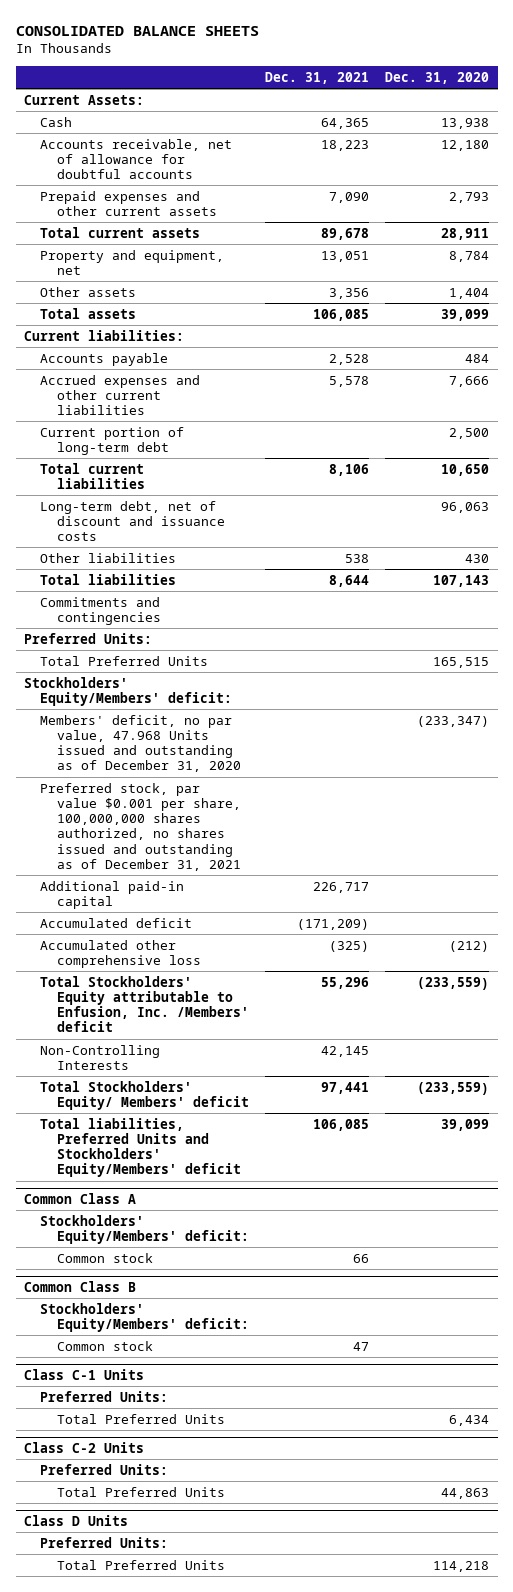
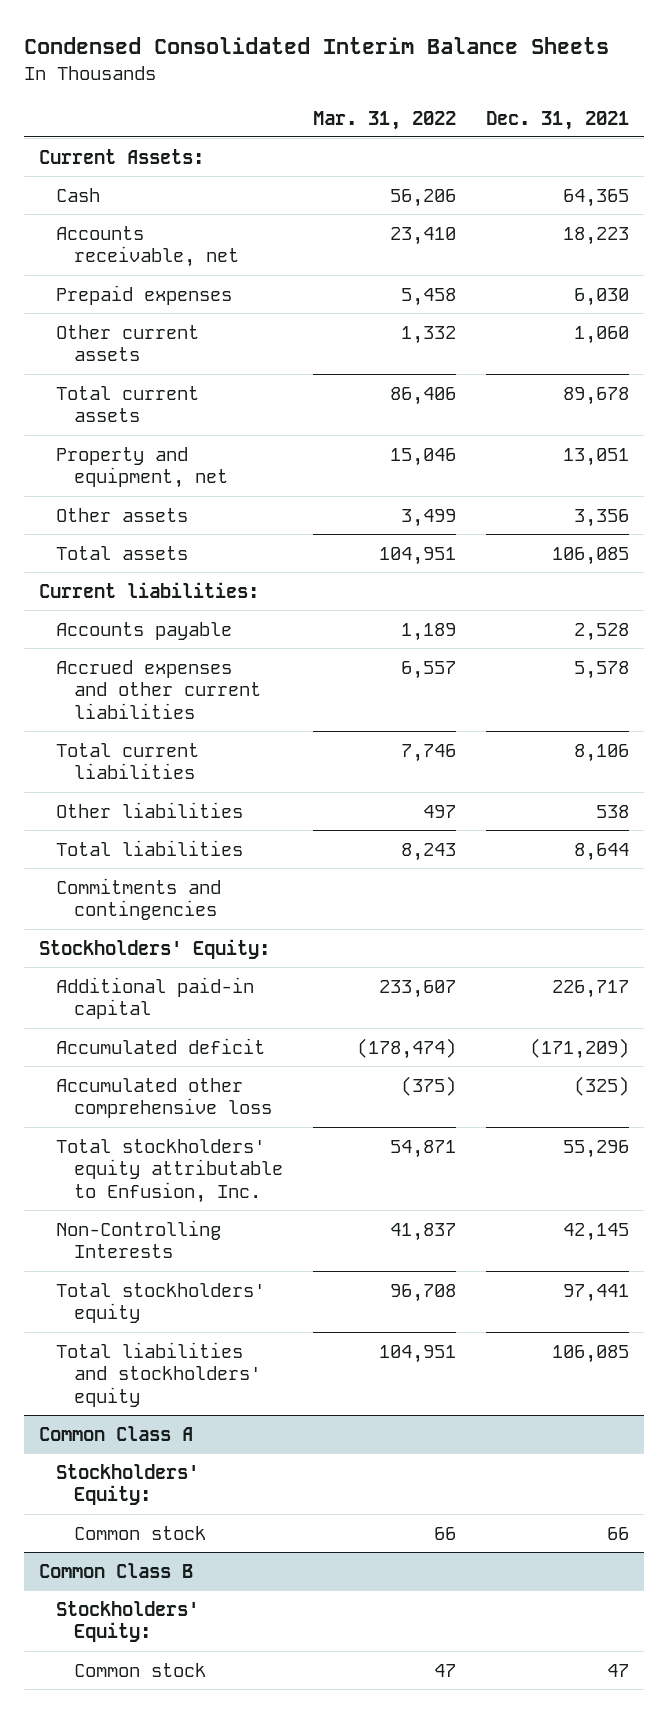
- CONSOLIDATED BALANCE SHEETS
+ Condensed Consolidated Interim Balance Sheets
- | Dec. 31, 2021 | Dec. 31, 2020
+ | Mar. 31, 2022 | Dec. 31, 2021
- Accounts receivable, net of allowance for doubtful accounts | 18,223 | 12,180
- Prepaid expenses and other current assets | 7,090 | 2,793
+ Accounts receivable, net | 23,410 | 18,223
+ Prepaid expenses | 5,458 | 6,030
+ Other current assets | 1,332 | 1,060
- Current portion of long-term debt | | 2,500
- Long-term debt, net of discount and issuance costs | | 96,063
- Preferred Units:
- Total Preferred Units | | 165,515
- Stockholders' Equity/Members' deficit:
- Members' deficit, no par value, 47.968 Units issued and outstanding as of December 31, 2020 | | (233,347)
- Preferred stock, par value $0.001 per share, 100,000,000 shares authorized, no shares issued and outstanding as of December 31, 2021
+ Stockholders' Equity:
- Total Stockholders' Equity attributable to Enfusion, Inc. /Members' deficit | 55,296 | (233,559)
+ Total stockholders' equity attributable to Enfusion, Inc. | 54,871 | 55,296
- Total Stockholders' Equity/ Members' deficit | 97,441 | (233,559)
- Total liabilities, Preferred Units and Stockholders' Equity/Members' deficit | 106,085 | 39,099
+ Total stockholders' equity | 96,708 | 97,441
+ Total liabilities and stockholders' equity | 104,951 | 106,085
@ Common Class A
- Stockholders' Equity/Members' deficit:
+ Stockholders' Equity:
@ Common Class B
- Stockholders' Equity/Members' deficit:
+ Stockholders' Equity:
- Class C-1 Units
- Preferred Units:
- Total Preferred Units | | 6,434
- Class C-2 Units
- Preferred Units:
- Total Preferred Units | | 44,863
- Class D Units
- Preferred Units:
- Total Preferred Units | | 114,218

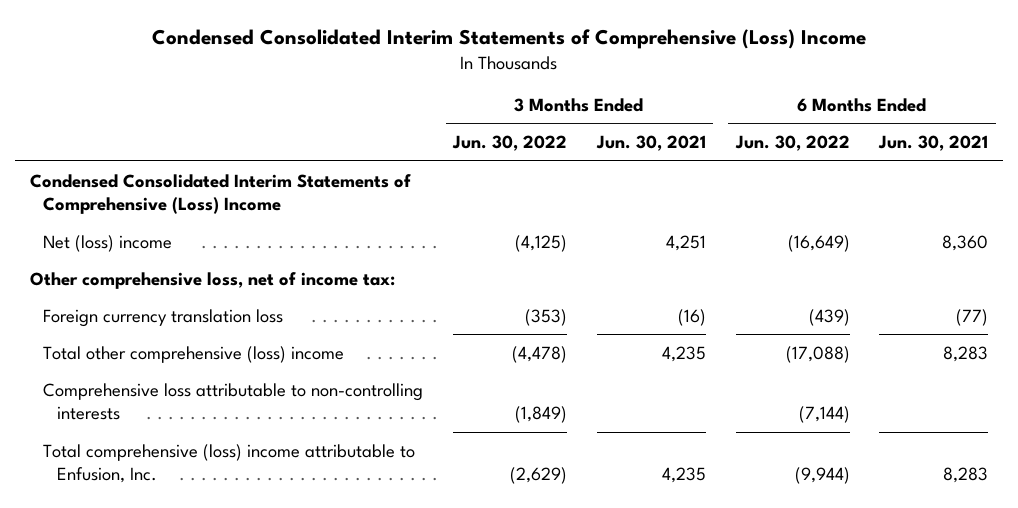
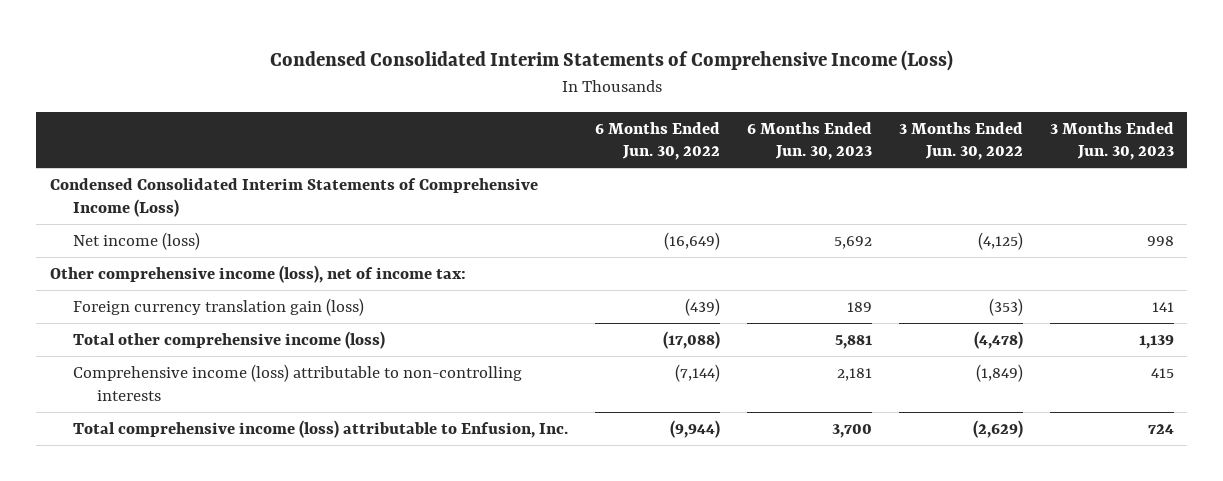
- Condensed Consolidated Interim Statements of Comprehensive (Loss) Income
+ Condensed Consolidated Interim Statements of Comprehensive Income (Loss)
- | 3 Months Ended Jun. 30, 2022 | 3 Months Ended Jun. 30, 2021 | 6 Months Ended Jun. 30, 2022 | 6 Months Ended Jun. 30, 2021
+ | 6 Months Ended Jun. 30, 2022 | 6 Months Ended Jun. 30, 2023 | 3 Months Ended Jun. 30, 2022 | 3 Months Ended Jun. 30, 2023
- Condensed Consolidated Interim Statements of Comprehensive (Loss) Income
- Net (loss) income | (4,125) | 4,251 | (16,649) | 8,360
- Other comprehensive loss, net of income tax:
- Foreign currency translation loss | (353) | (16) | (439) | (77)
- Total other comprehensive (loss) income | (4,478) | 4,235 | (17,088) | 8,283
- Comprehensive loss attributable to non-controlling interests | (1,849) | | (7,144) |
- Total comprehensive (loss) income attributable to Enfusion, Inc. | (2,629) | 4,235 | (9,944) | 8,283
+ Condensed Consolidated Interim Statements of Comprehensive Income (Loss)
+ Net income (loss) | (16,649) | 5,692 | (4,125) | 998
+ Other comprehensive income (loss), net of income tax:
+ Foreign currency translation gain (loss) | (439) | 189 | (353) | 141
+ Total other comprehensive income (loss) | (17,088) | 5,881 | (4,478) | 1,139
+ Comprehensive income (loss) attributable to non-controlling interests | (7,144) | 2,181 | (1,849) | 415
+ Total comprehensive income (loss) attributable to Enfusion, Inc. | (9,944) | 3,700 | (2,629) | 724

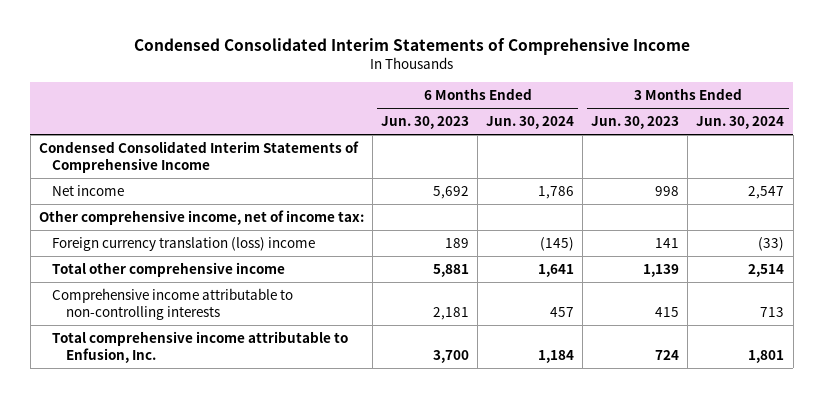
- Condensed Consolidated Interim Statements of Comprehensive Income (Loss)
+ Condensed Consolidated Interim Statements of Comprehensive Income
- | 6 Months Ended Jun. 30, 2022 | 6 Months Ended Jun. 30, 2023 | 3 Months Ended Jun. 30, 2022 | 3 Months Ended Jun. 30, 2023
+ | 6 Months Ended Jun. 30, 2023 | 6 Months Ended Jun. 30, 2024 | 3 Months Ended Jun. 30, 2023 | 3 Months Ended Jun. 30, 2024
- Condensed Consolidated Interim Statements of Comprehensive Income (Loss)
- Net income (loss) | (16,649) | 5,692 | (4,125) | 998
- Other comprehensive income (loss), net of income tax:
- Foreign currency translation gain (loss) | (439) | 189 | (353) | 141
- Total other comprehensive income (loss) | (17,088) | 5,881 | (4,478) | 1,139
- Comprehensive income (loss) attributable to non-controlling interests | (7,144) | 2,181 | (1,849) | 415
- Total comprehensive income (loss) attributable to Enfusion, Inc. | (9,944) | 3,700 | (2,629) | 724
+ Condensed Consolidated Interim Statements of Comprehensive Income
+ Net income | 5,692 | 1,786 | 998 | 2,547
+ Other comprehensive income, net of income tax:
+ Foreign currency translation (loss) income | 189 | (145) | 141 | (33)
+ Total other comprehensive income | 5,881 | 1,641 | 1,139 | 2,514
+ Comprehensive income attributable to non-controlling interests | 2,181 | 457 | 415 | 713
+ Total comprehensive income attributable to Enfusion, Inc. | 3,700 | 1,184 | 724 | 1,801

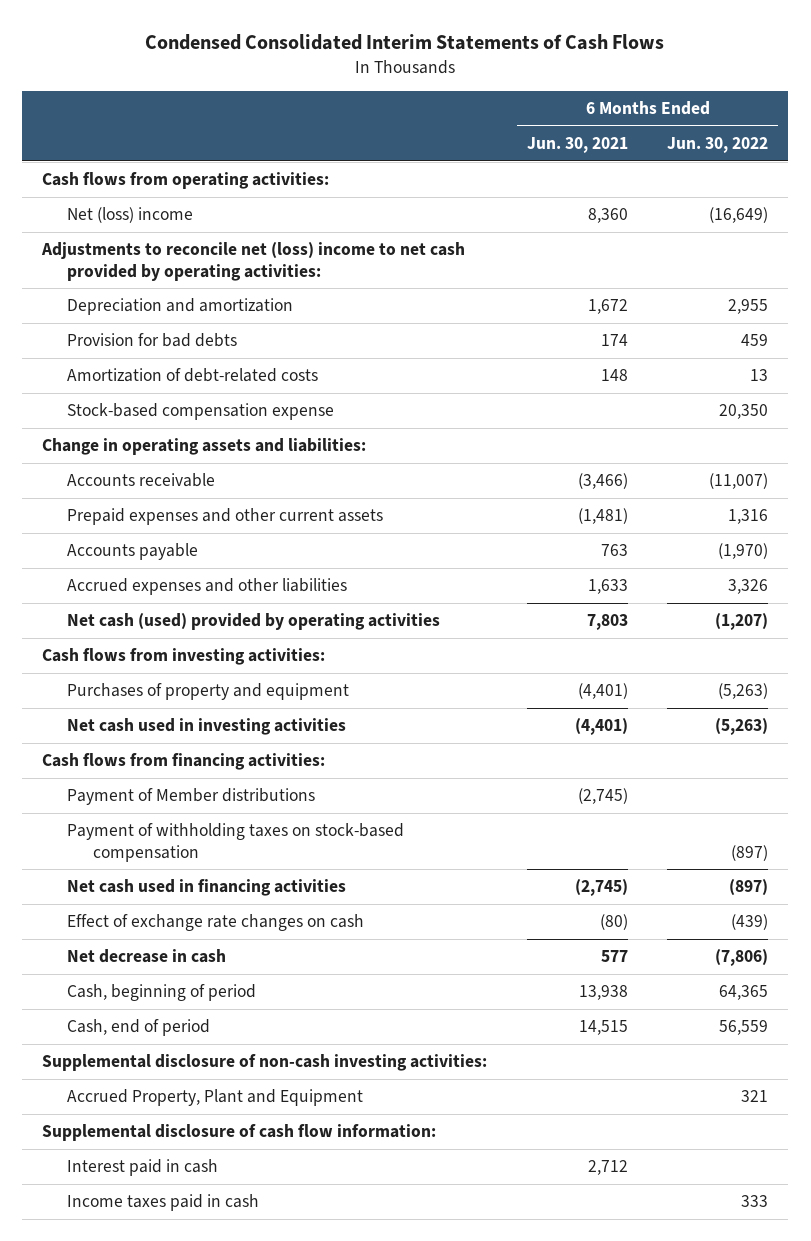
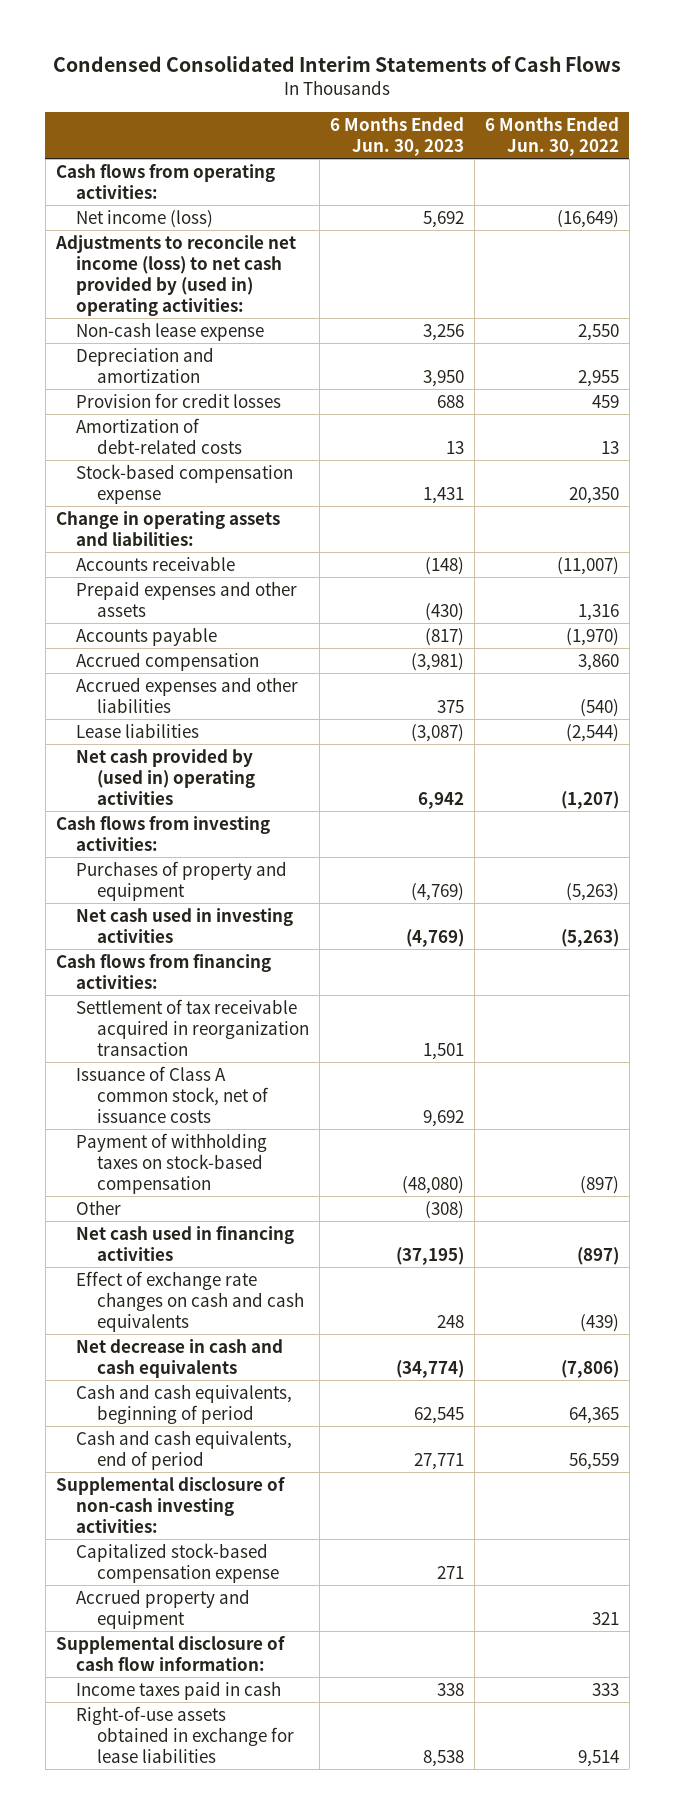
- | 6 Months Ended Jun. 30, 2021 | 6 Months Ended Jun. 30, 2022
+ | 6 Months Ended Jun. 30, 2023 | 6 Months Ended Jun. 30, 2022
- Net (loss) income | 8,360 | (16,649)
- Adjustments to reconcile net (loss) income to net cash provided by operating activities:
+ Net income (loss) | 5,692 | (16,649)
+ Adjustments to reconcile net income (loss) to net cash provided by (used in) operating activities:
+ Non-cash lease expense | 3,256 | 2,550
- Provision for bad debts | 174 | 459
+ Provision for credit losses | 688 | 459
- Prepaid expenses and other current assets | (1,481) | 1,316
+ Prepaid expenses and other assets | (430) | 1,316
- Accrued expenses and other liabilities | 1,633 | 3,326
- Net cash (used) provided by operating activities | 7,803 | (1,207)
+ Accrued compensation | (3,981) | 3,860
+ Accrued expenses and other liabilities | 375 | (540)
+ Lease liabilities | (3,087) | (2,544)
+ Net cash provided by (used in) operating activities | 6,942 | (1,207)
- Payment of Member distributions | (2,745) |
+ Settlement of tax receivable acquired in reorganization transaction | 1,501 |
+ Issuance of Class A common stock, net of issuance costs | 9,692 |
+ Other | (308) |
- Effect of exchange rate changes on cash | (80) | (439)
- Net decrease in cash | 577 | (7,806)
- Cash, beginning of period | 13,938 | 64,365
- Cash, end of period | 14,515 | 56,559
+ Effect of exchange rate changes on cash and cash equivalents | 248 | (439)
+ Net decrease in cash and cash equivalents | (34,774) | (7,806)
+ Cash and cash equivalents, beginning of period | 62,545 | 64,365
+ Cash and cash equivalents, end of period | 27,771 | 56,559
- Accrued Property, Plant and Equipment | | 321
+ Capitalized stock-based compensation expense | 271 |
+ Accrued property and equipment | | 321
- Interest paid in cash | 2,712 |
+ Right-of-use assets obtained in exchange for lease liabilities | 8,538 | 9,514

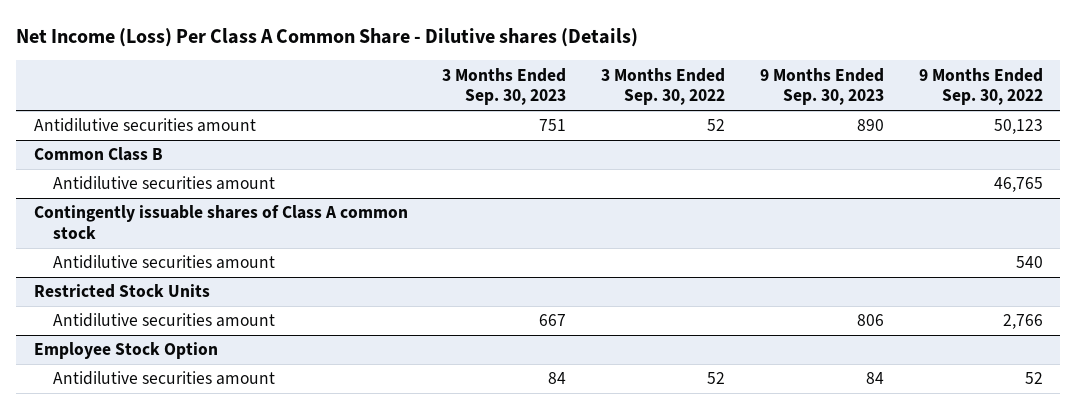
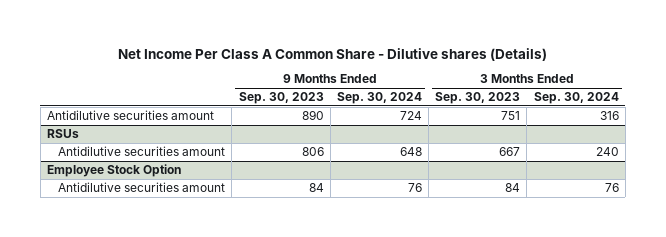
- Net Income (Loss) Per Class A Common Share - Dilutive shares (Details)
+ Net Income Per Class A Common Share - Dilutive shares (Details)
- | 3 Months Ended Sep. 30, 2023 | 3 Months Ended Sep. 30, 2022 | 9 Months Ended Sep. 30, 2023 | 9 Months Ended Sep. 30, 2022
+ | 9 Months Ended Sep. 30, 2023 | 9 Months Ended Sep. 30, 2024 | 3 Months Ended Sep. 30, 2023 | 3 Months Ended Sep. 30, 2024
- Common Class B
- Antidilutive securities amount | | | | 46,765
- Contingently issuable shares of Class A common stock
- Antidilutive securities amount | | | | 540
- Restricted Stock Units
+ RSUs

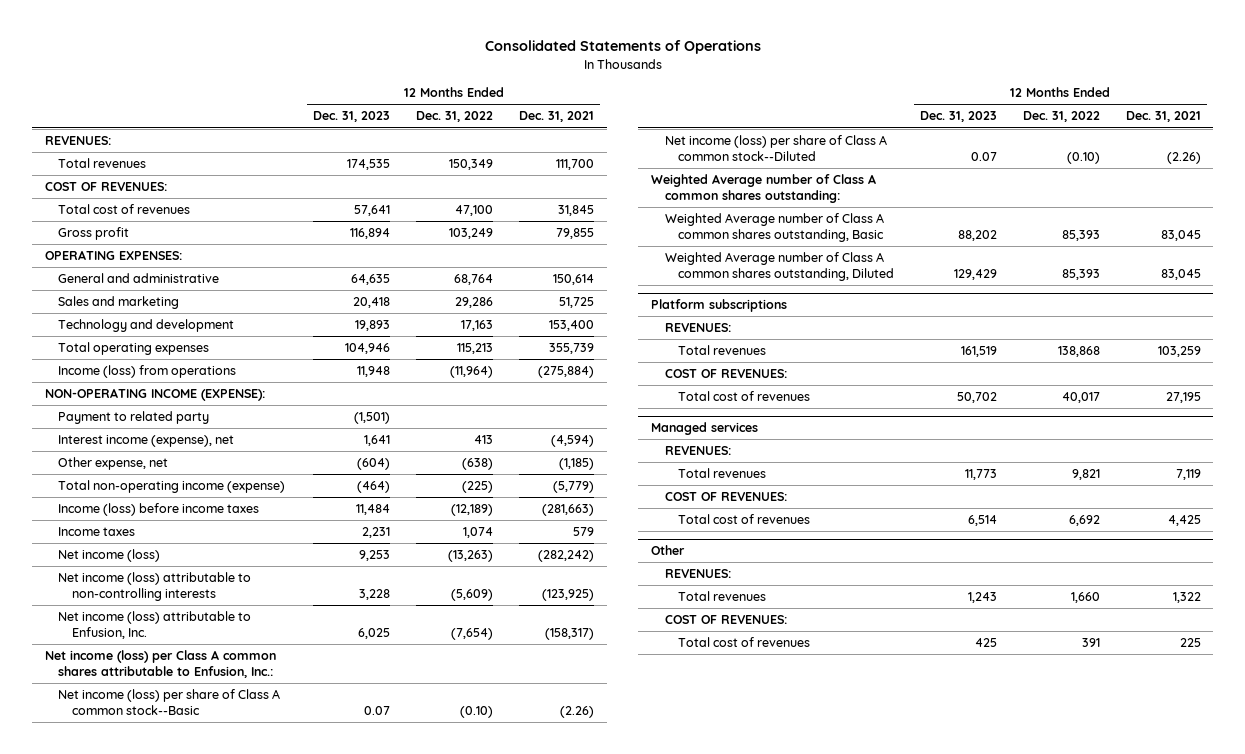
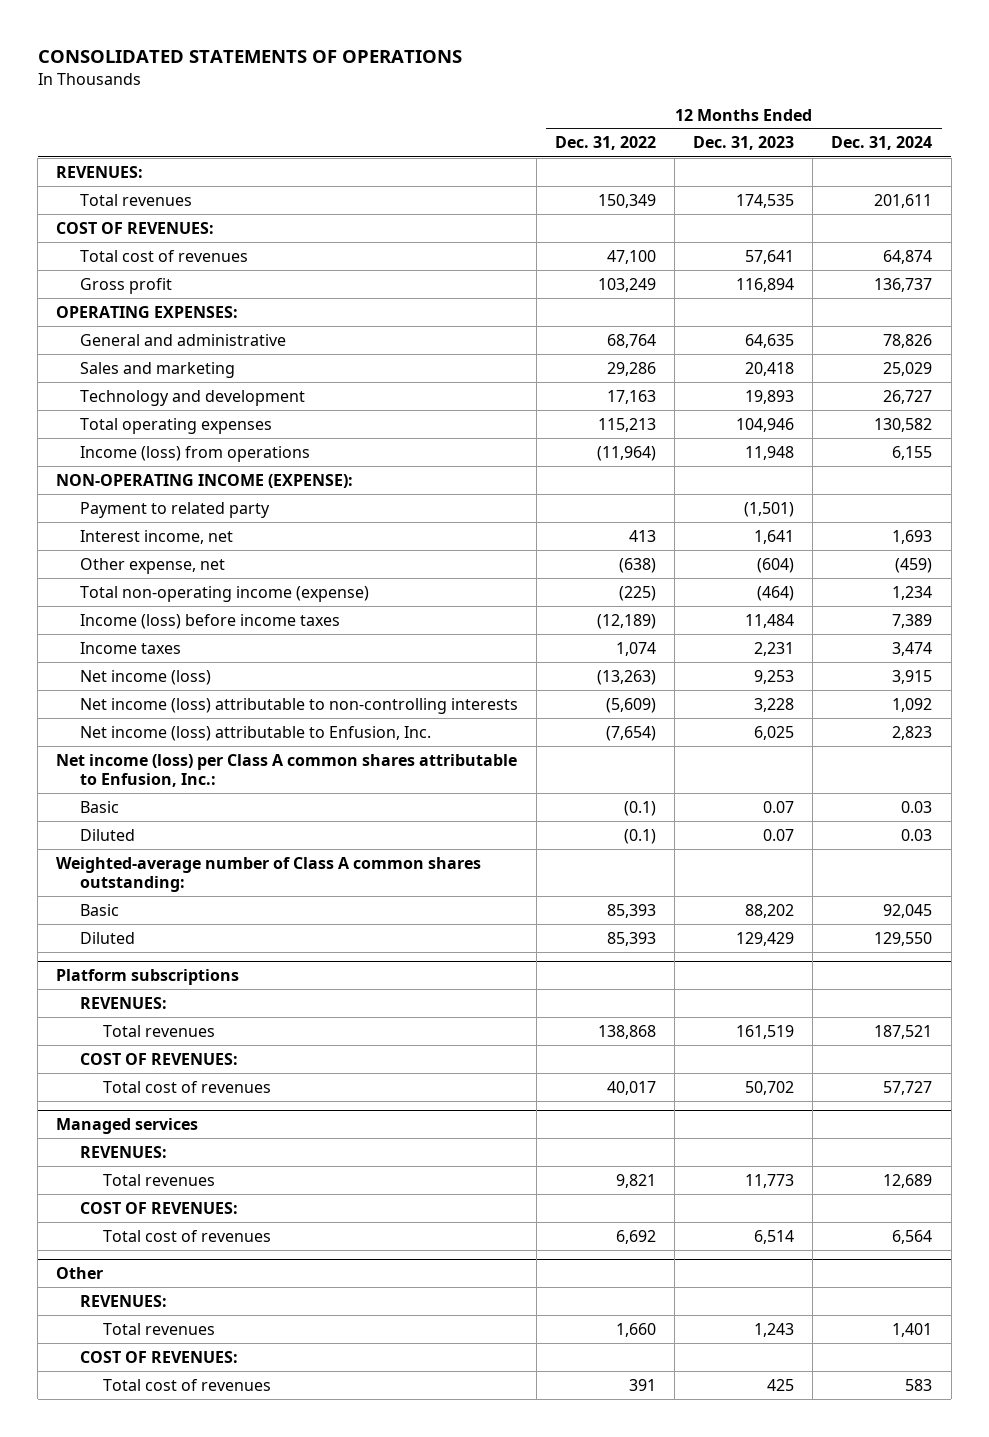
- Consolidated Statements of Operations
+ CONSOLIDATED STATEMENTS OF OPERATIONS
- | 12 Months Ended Dec. 31, 2023 | 12 Months Ended Dec. 31, 2022 | 12 Months Ended Dec. 31, 2021
+ | 12 Months Ended Dec. 31, 2022 | 12 Months Ended Dec. 31, 2023 | 12 Months Ended Dec. 31, 2024
- Interest income (expense), net | 1,641 | 413 | (4,594)
+ Interest income, net | 413 | 1,641 | 1,693
- Net income (loss) per share of Class A common stock--Basic | 0.07 | (0.10) | (2.26)
- Net income (loss) per share of Class A common stock--Diluted | 0.07 | (0.10) | (2.26)
- Weighted Average number of Class A common shares outstanding:
- Weighted Average number of Class A common shares outstanding, Basic | 88,202 | 85,393 | 83,045
- Weighted Average number of Class A common shares outstanding, Diluted | 129,429 | 85,393 | 83,045
+ Basic | (0.1) | 0.07 | 0.03
+ Diluted | (0.1) | 0.07 | 0.03
+ Weighted-average number of Class A common shares outstanding:
+ Basic | 85,393 | 88,202 | 92,045
+ Diluted | 85,393 | 129,429 | 129,550

